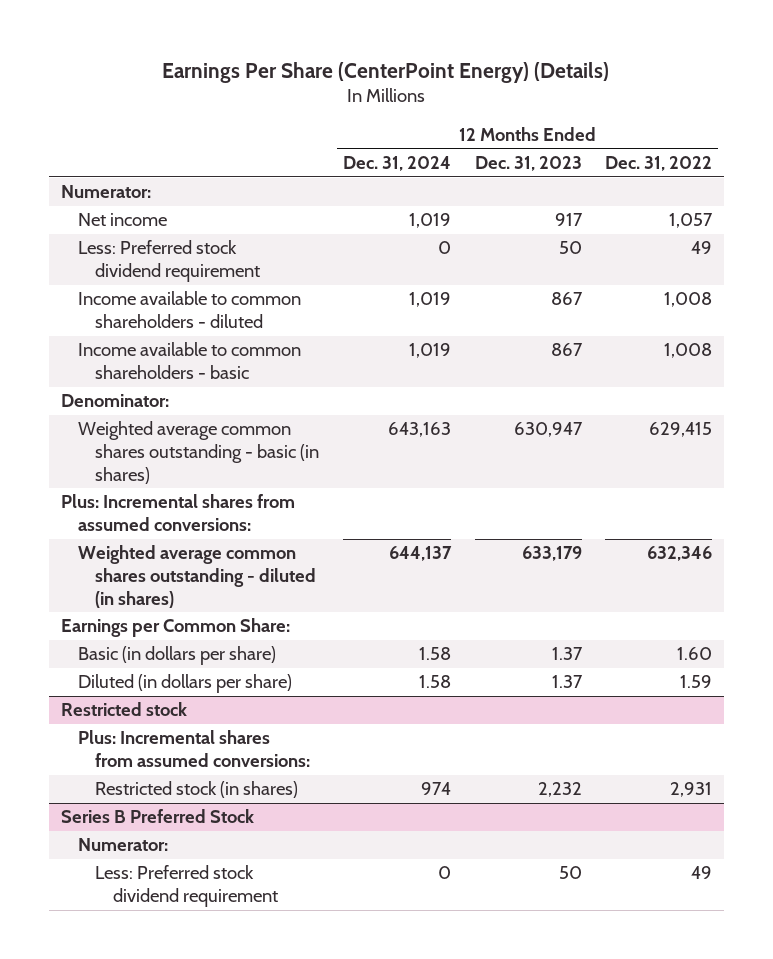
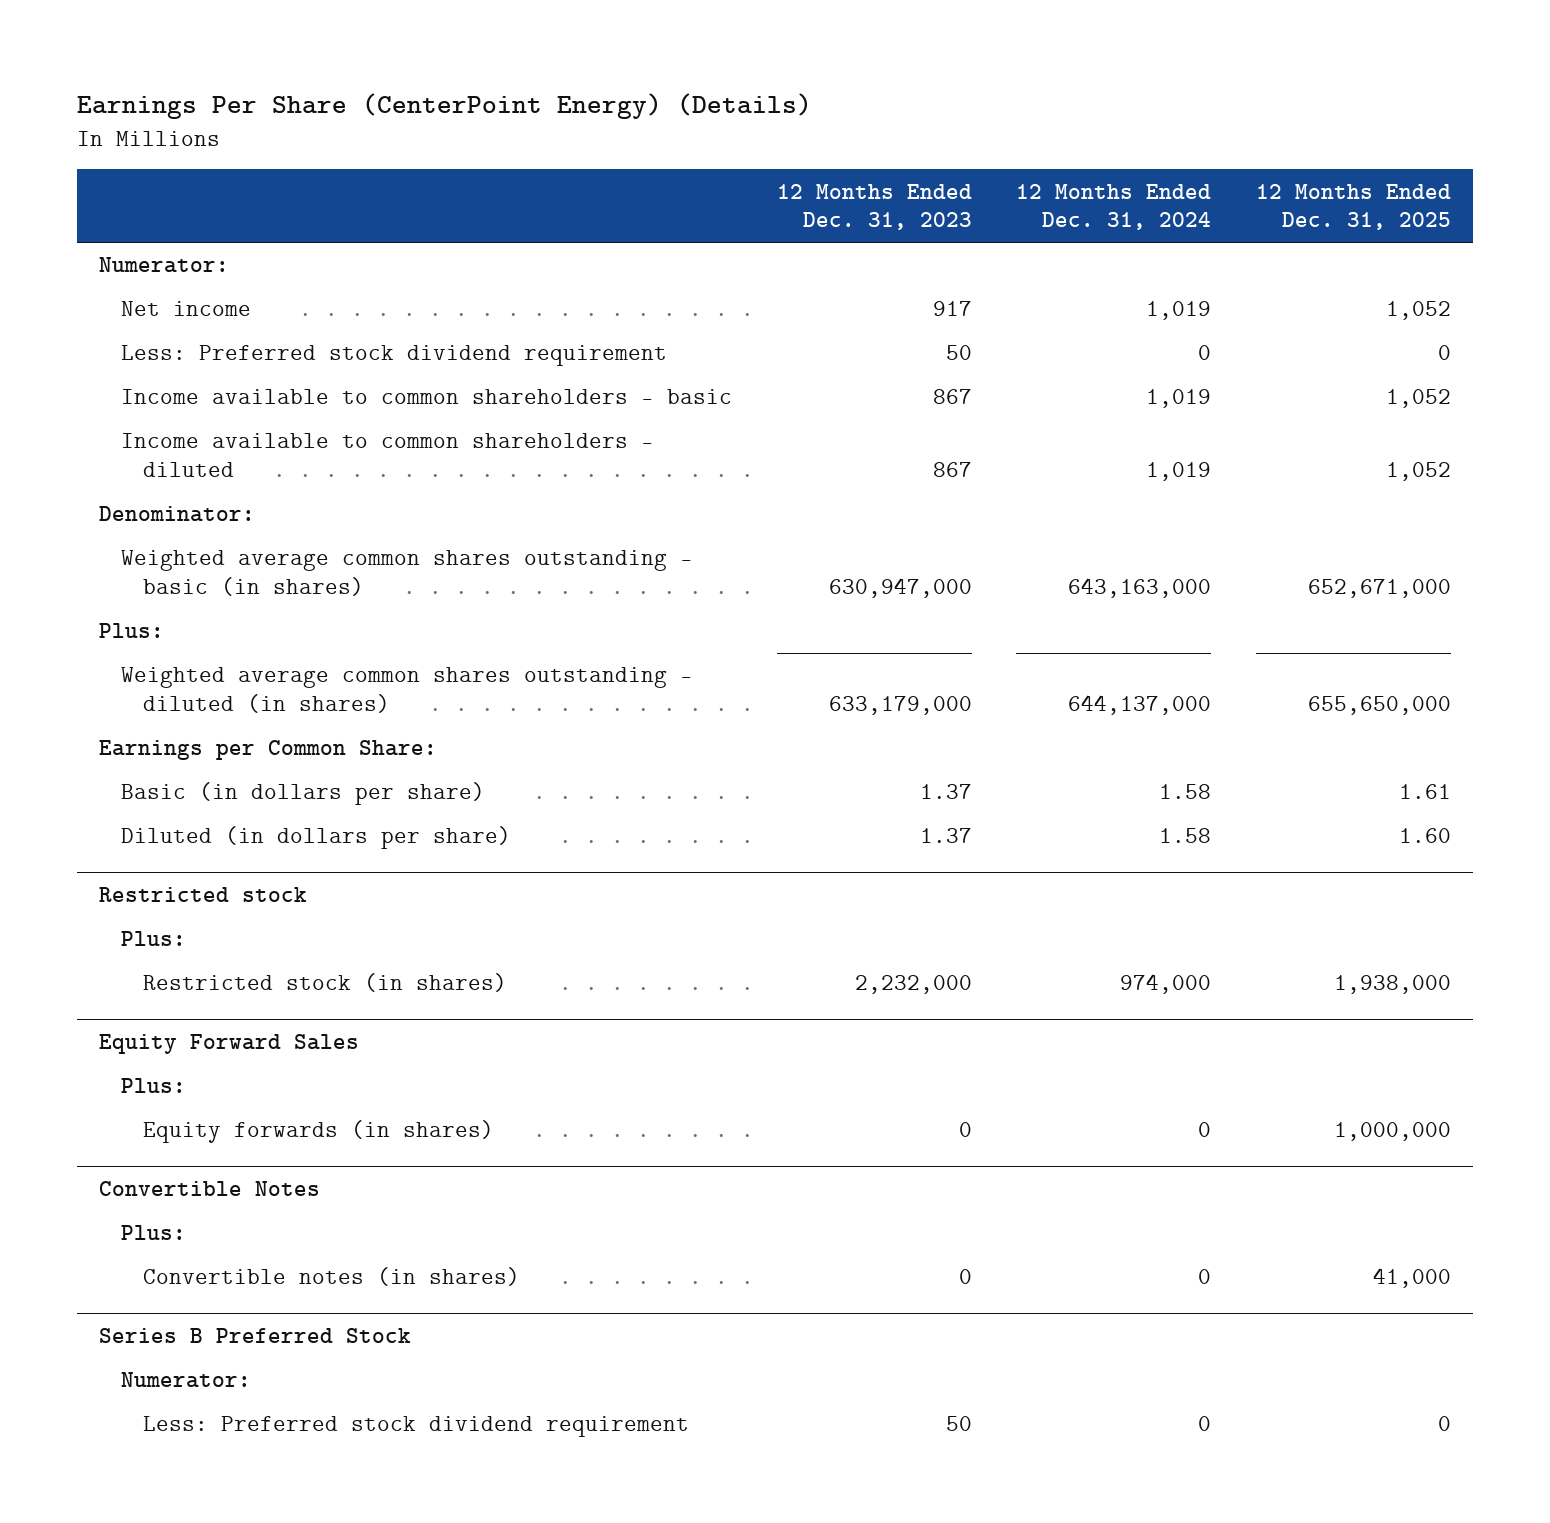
- | 12 Months Ended Dec. 31, 2024 | 12 Months Ended Dec. 31, 2023 | 12 Months Ended Dec. 31, 2022
+ | 12 Months Ended Dec. 31, 2023 | 12 Months Ended Dec. 31, 2024 | 12 Months Ended Dec. 31, 2025
moved down: Income available to common shareholders - diluted | 867 | 1,019 | 1,052
- Weighted average common shares outstanding - basic (in shares) | 643,163 | 630,947 | 629,415
- Plus: Incremental shares from assumed conversions:
- Weighted average common shares outstanding - diluted (in shares) | 644,137 | 633,179 | 632,346
+ Weighted average common shares outstanding - basic (in shares) | 630,947,000 | 643,163,000 | 652,671,000
+ Plus:
+ Weighted average common shares outstanding - diluted (in shares) | 633,179,000 | 644,137,000 | 655,650,000
@ Restricted stock
- Plus: Incremental shares from assumed conversions:
- Restricted stock (in shares) | 974 | 2,232 | 2,931
+ Plus:
+ Restricted stock (in shares) | 2,232,000 | 974,000 | 1,938,000
+ Equity Forward Sales
+ Plus:
+ Equity forwards (in shares) | 0 | 0 | 1,000,000
+ Convertible Notes
+ Plus:
+ Convertible notes (in shares) | 0 | 0 | 41,000

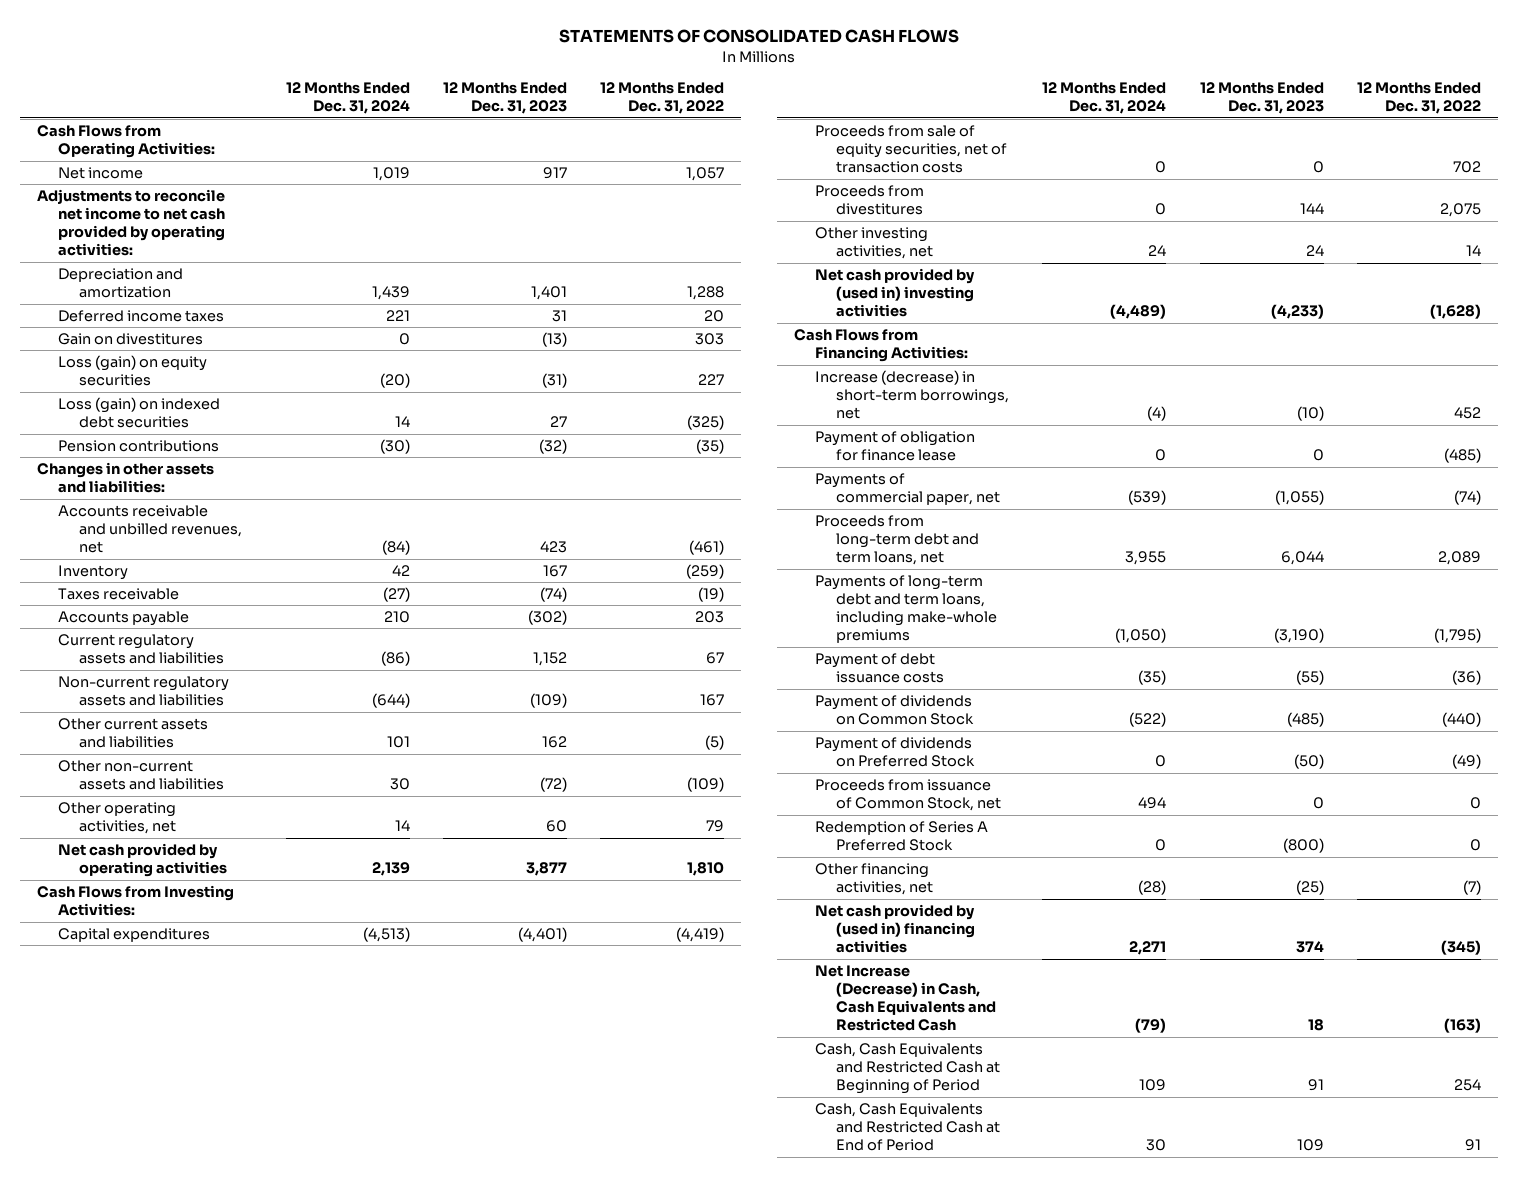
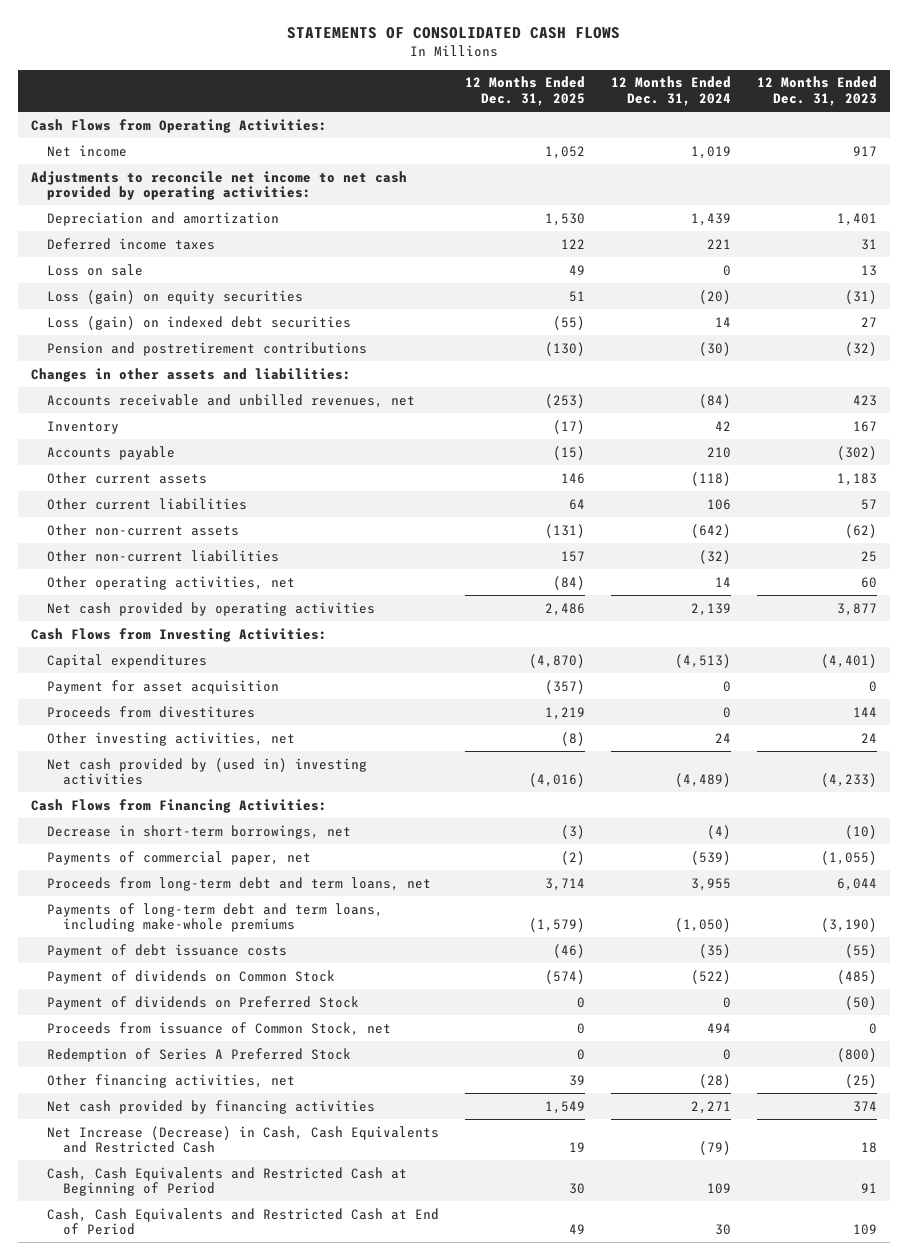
- | 12 Months Ended Dec. 31, 2024 | 12 Months Ended Dec. 31, 2023 | 12 Months Ended Dec. 31, 2022
+ | 12 Months Ended Dec. 31, 2025 | 12 Months Ended Dec. 31, 2024 | 12 Months Ended Dec. 31, 2023
- Gain on divestitures | 0 | (13) | 303
+ Loss on sale | 49 | 0 | 13
- Pension contributions | (30) | (32) | (35)
+ Pension and postretirement contributions | (130) | (30) | (32)
- Taxes receivable | (27) | (74) | (19)
- Current regulatory assets and liabilities | (86) | 1,152 | 67
- Non-current regulatory assets and liabilities | (644) | (109) | 167
- Other current assets and liabilities | 101 | 162 | (5)
- Other non-current assets and liabilities | 30 | (72) | (109)
+ Other current assets | 146 | (118) | 1,183
+ Other current liabilities | 64 | 106 | 57
+ Other non-current assets | (131) | (642) | (62)
+ Other non-current liabilities | 157 | (32) | 25
- Proceeds from sale of equity securities, net of transaction costs | 0 | 0 | 702
+ Payment for asset acquisition | (357) | 0 | 0
- Increase (decrease) in short-term borrowings, net | (4) | (10) | 452
- Payment of obligation for finance lease | 0 | 0 | (485)
+ Decrease in short-term borrowings, net | (3) | (4) | (10)
- Net cash provided by (used in) financing activities | 2,271 | 374 | (345)
+ Net cash provided by financing activities | 1,549 | 2,271 | 374

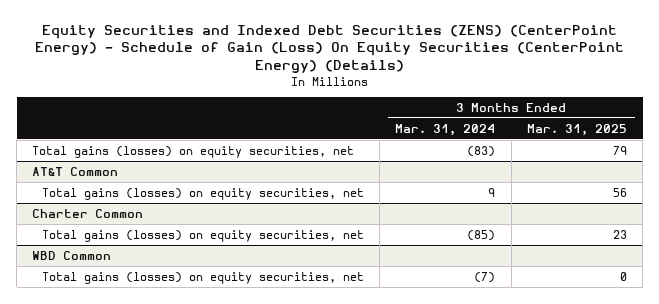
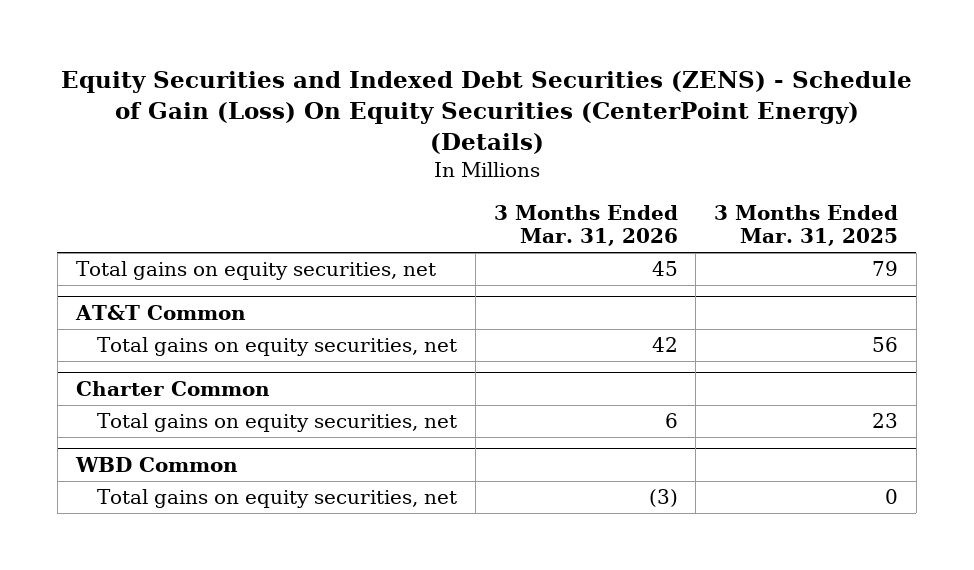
- Equity Securities and Indexed Debt Securities (ZENS) (CenterPoint Energy) - Schedule of Gain (Loss) On Equity Securities (CenterPoint Energy) (Details)
+ Equity Securities and Indexed Debt Securities (ZENS) - Schedule of Gain (Loss) On Equity Securities (CenterPoint Energy) (Details)
- | 3 Months Ended Mar. 31, 2024 | 3 Months Ended Mar. 31, 2025
+ | 3 Months Ended Mar. 31, 2026 | 3 Months Ended Mar. 31, 2025
- Total gains (losses) on equity securities, net | (83) | 79
+ Total gains on equity securities, net | 45 | 79
@ AT&T Common
- Total gains (losses) on equity securities, net | 9 | 56
+ Total gains on equity securities, net | 42 | 56
@ Charter Common
- Total gains (losses) on equity securities, net | (85) | 23
+ Total gains on equity securities, net | 6 | 23
@ WBD Common
- Total gains (losses) on equity securities, net | (7) | 0
+ Total gains on equity securities, net | (3) | 0

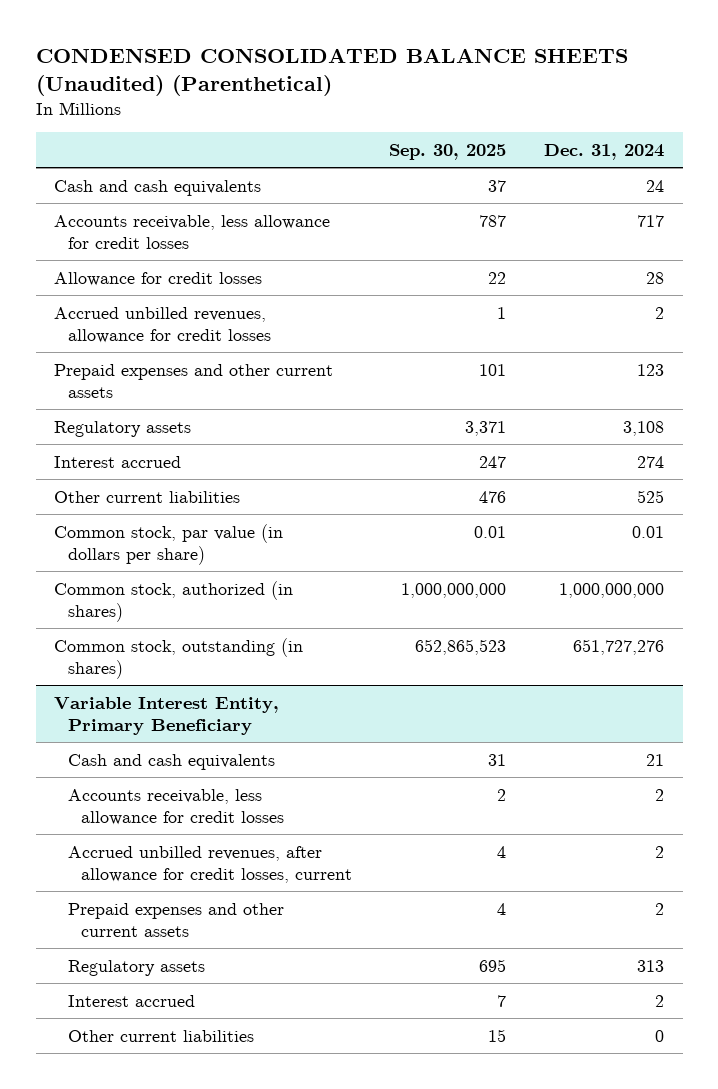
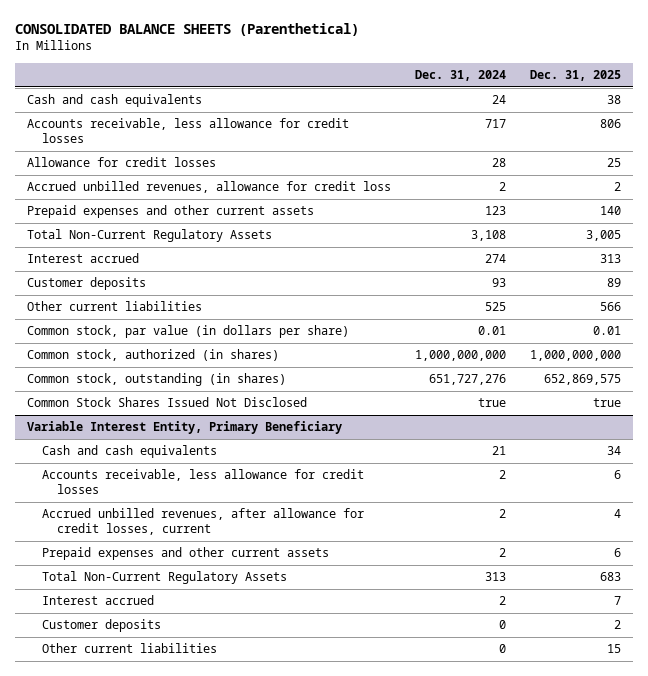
- CONDENSED CONSOLIDATED BALANCE SHEETS (Unaudited) (Parenthetical)
+ CONSOLIDATED BALANCE SHEETS (Parenthetical)
- | Sep. 30, 2025 | Dec. 31, 2024
+ | Dec. 31, 2024 | Dec. 31, 2025
- Accrued unbilled revenues, allowance for credit losses | 1 | 2
+ Accrued unbilled revenues, allowance for credit loss | 2 | 2
- Regulatory assets | 3,371 | 3,108
+ Total Non-Current Regulatory Assets | 3,108 | 3,005
+ Customer deposits | 93 | 89
+ Common Stock Shares Issued Not Disclosed | true | true
@ Variable Interest Entity, Primary Beneficiary
- Regulatory assets | 695 | 313
+ Total Non-Current Regulatory Assets | 313 | 683
+ Customer deposits | 0 | 2

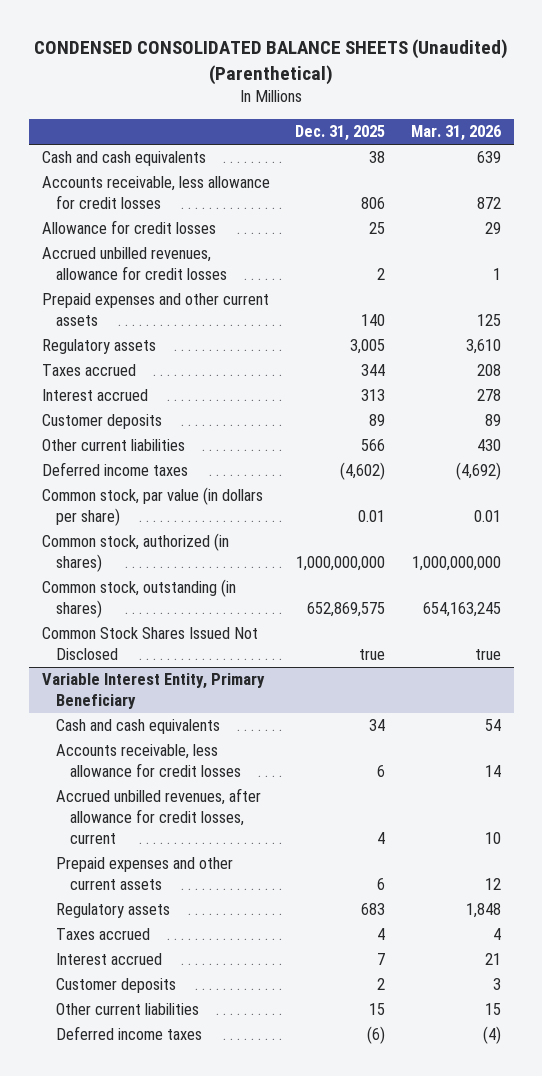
- CONSOLIDATED BALANCE SHEETS (Parenthetical)
+ CONDENSED CONSOLIDATED BALANCE SHEETS (Unaudited) (Parenthetical)
- | Dec. 31, 2024 | Dec. 31, 2025
+ | Dec. 31, 2025 | Mar. 31, 2026
- Accrued unbilled revenues, allowance for credit loss | 2 | 2
+ Accrued unbilled revenues, allowance for credit losses | 2 | 1
- Total Non-Current Regulatory Assets | 3,108 | 3,005
+ Regulatory assets | 3,005 | 3,610
+ Taxes accrued | 344 | 208
+ Deferred income taxes | (4,602) | (4,692)
@ Variable Interest Entity, Primary Beneficiary
- Total Non-Current Regulatory Assets | 313 | 683
+ Regulatory assets | 683 | 1,848
+ Taxes accrued | 4 | 4
+ Deferred income taxes | (6) | (4)

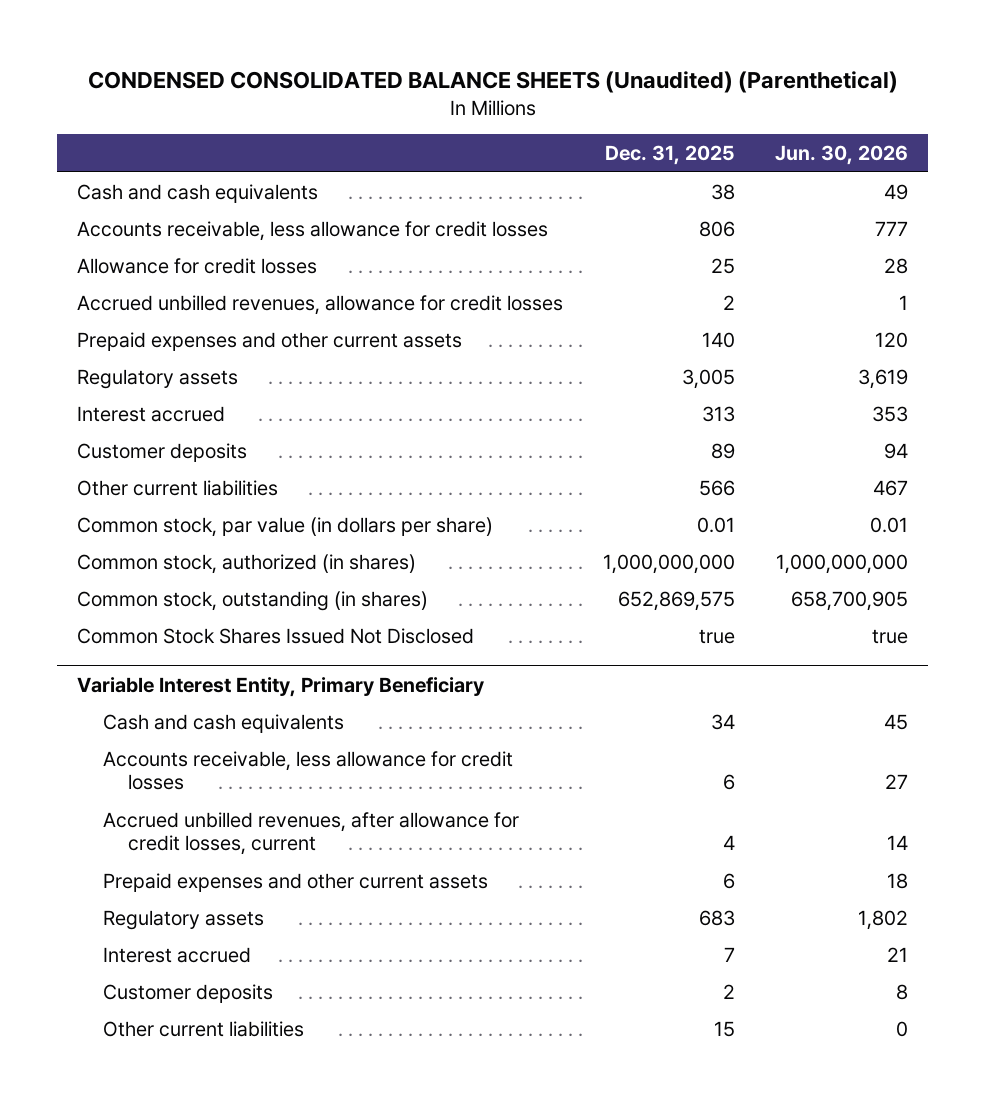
- | Dec. 31, 2025 | Mar. 31, 2026
+ | Dec. 31, 2025 | Jun. 30, 2026
- Taxes accrued | 344 | 208
- Deferred income taxes | (4,602) | (4,692)
@ Variable Interest Entity, Primary Beneficiary
- Taxes accrued | 4 | 4
- Deferred income taxes | (6) | (4)

